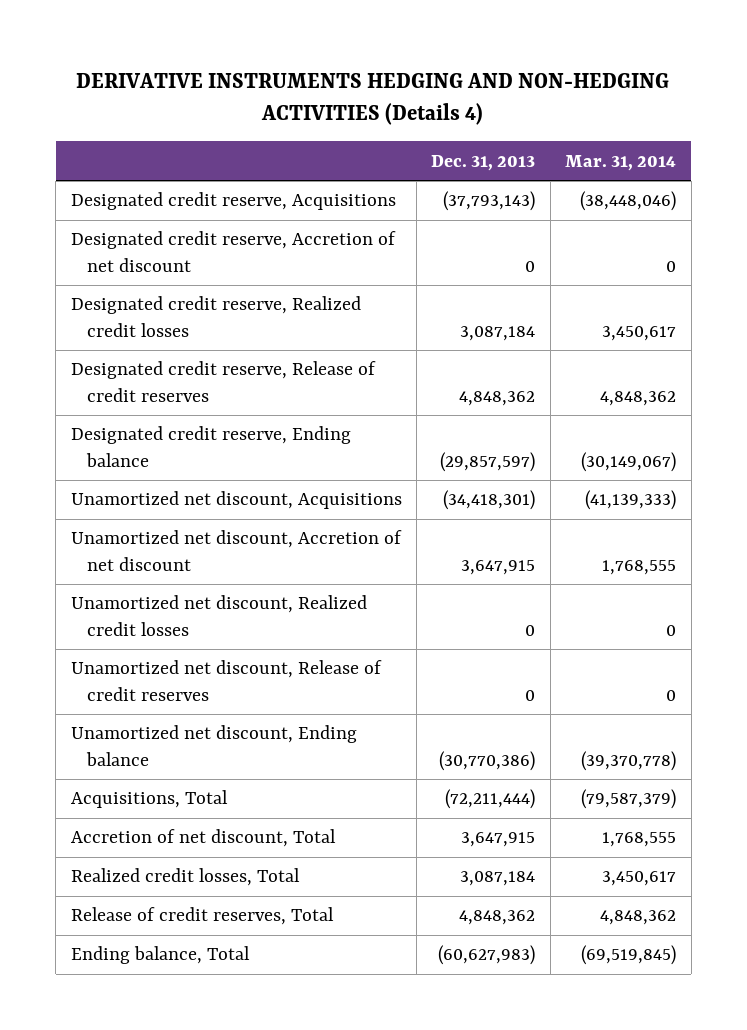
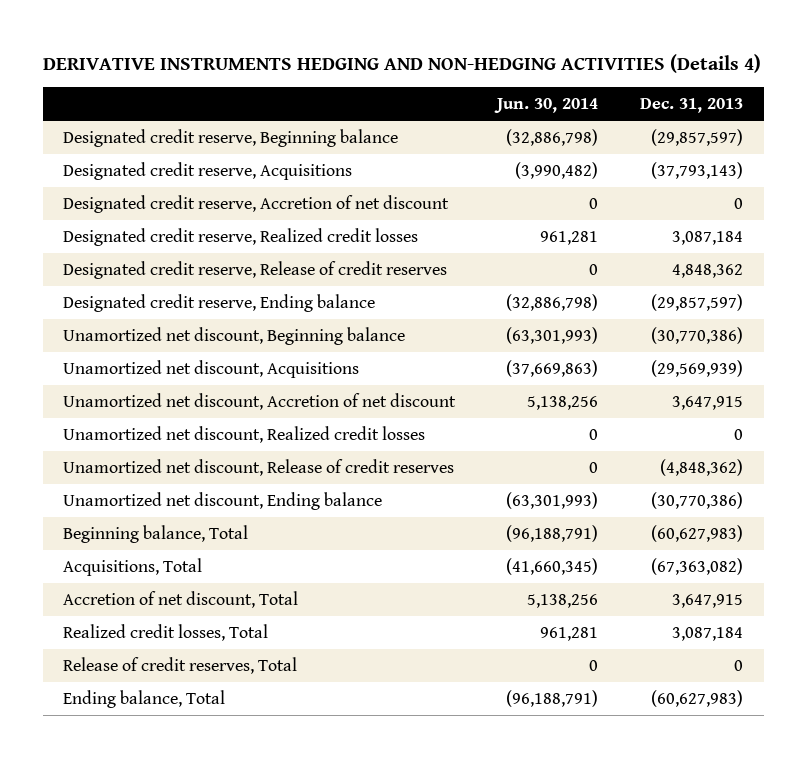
- | Dec. 31, 2013 | Mar. 31, 2014
+ | Jun. 30, 2014 | Dec. 31, 2013
+ Designated credit reserve, Beginning balance | (32,886,798) | (29,857,597)
- Unamortized net discount, Acquisitions | (34,418,301) | (41,139,333)
+ Unamortized net discount, Beginning balance | (63,301,993) | (30,770,386)
+ Unamortized net discount, Acquisitions | (37,669,863) | (29,569,939)
- Unamortized net discount, Release of credit reserves | 0 | 0
+ Unamortized net discount, Release of credit reserves | 0 | (4,848,362)
- Acquisitions, Total | (72,211,444) | (79,587,379)
+ Beginning balance, Total | (96,188,791) | (60,627,983)
+ Acquisitions, Total | (41,660,345) | (67,363,082)
- Release of credit reserves, Total | 4,848,362 | 4,848,362
+ Release of credit reserves, Total | 0 | 0

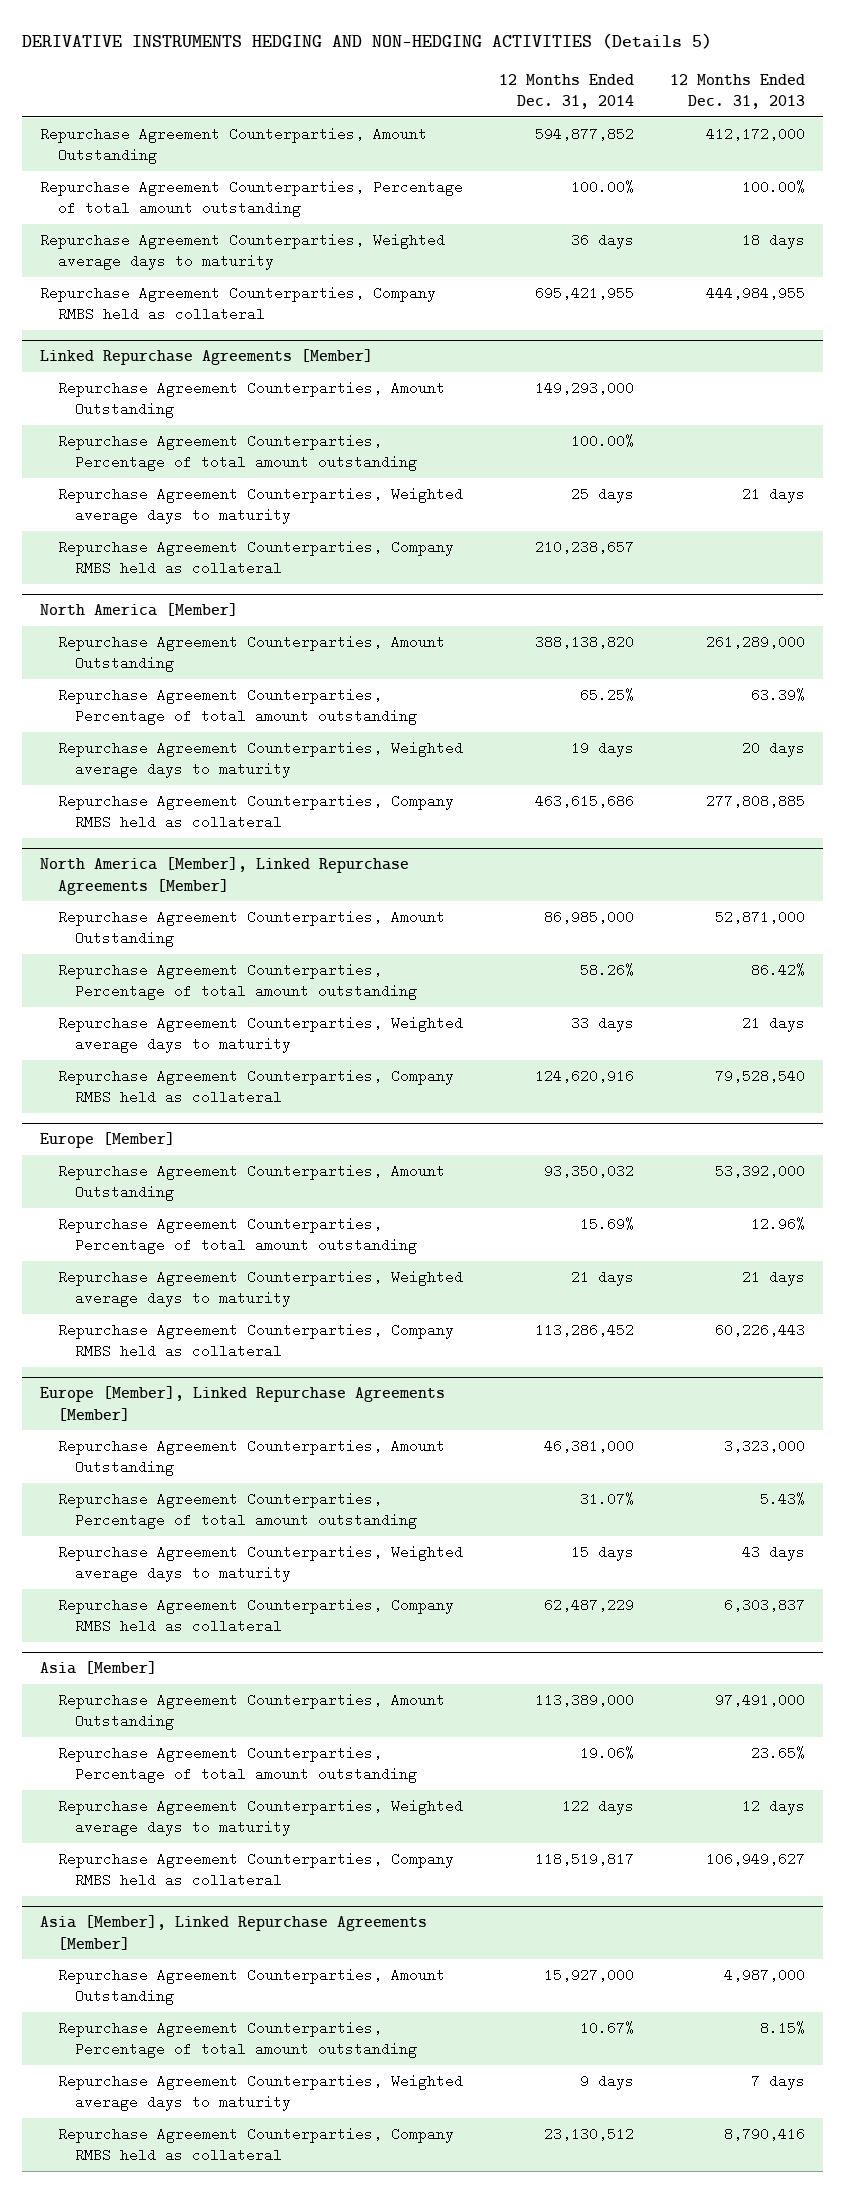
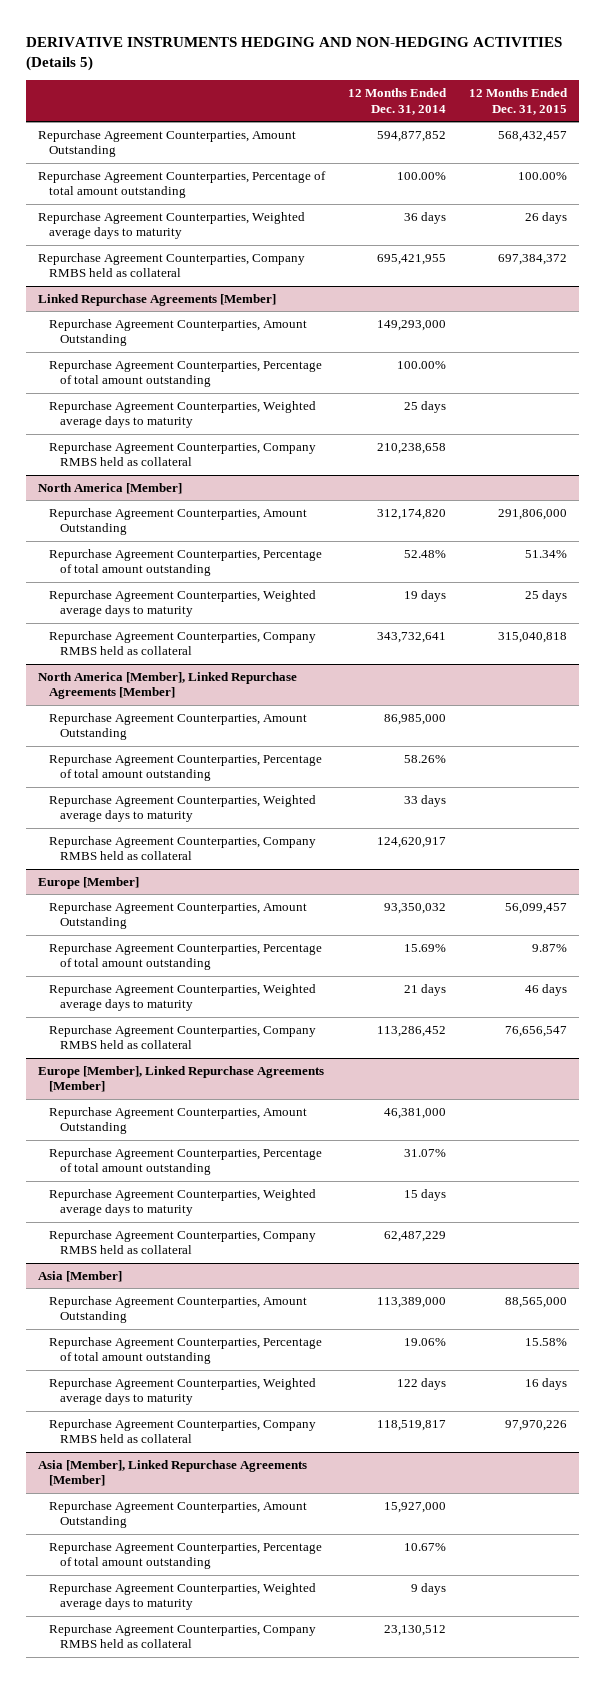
- | 12 Months Ended Dec. 31, 2014 | 12 Months Ended Dec. 31, 2013
+ | 12 Months Ended Dec. 31, 2014 | 12 Months Ended Dec. 31, 2015
@ Linked Repurchase Agreements [Member]
- Repurchase Agreement Counterparties, Company RMBS held as collateral | 210,238,657 |
+ Repurchase Agreement Counterparties, Company RMBS held as collateral | 210,238,658 |
@ North America [Member]
- Repurchase Agreement Counterparties, Amount Outstanding | 388,138,820 | 261,289,000
- Repurchase Agreement Counterparties, Percentage of total amount outstanding | 65.25% | 63.39%
+ Repurchase Agreement Counterparties, Amount Outstanding | 312,174,820 | 291,806,000
+ Repurchase Agreement Counterparties, Percentage of total amount outstanding | 52.48% | 51.34%
- Repurchase Agreement Counterparties, Company RMBS held as collateral | 463,615,686 | 277,808,885
+ Repurchase Agreement Counterparties, Company RMBS held as collateral | 343,732,641 | 315,040,818
@ North America [Member], Linked Repurchase Agreements [Member]
- Repurchase Agreement Counterparties, Company RMBS held as collateral | 124,620,916 | 79,528,540
+ Repurchase Agreement Counterparties, Company RMBS held as collateral | 124,620,917 |

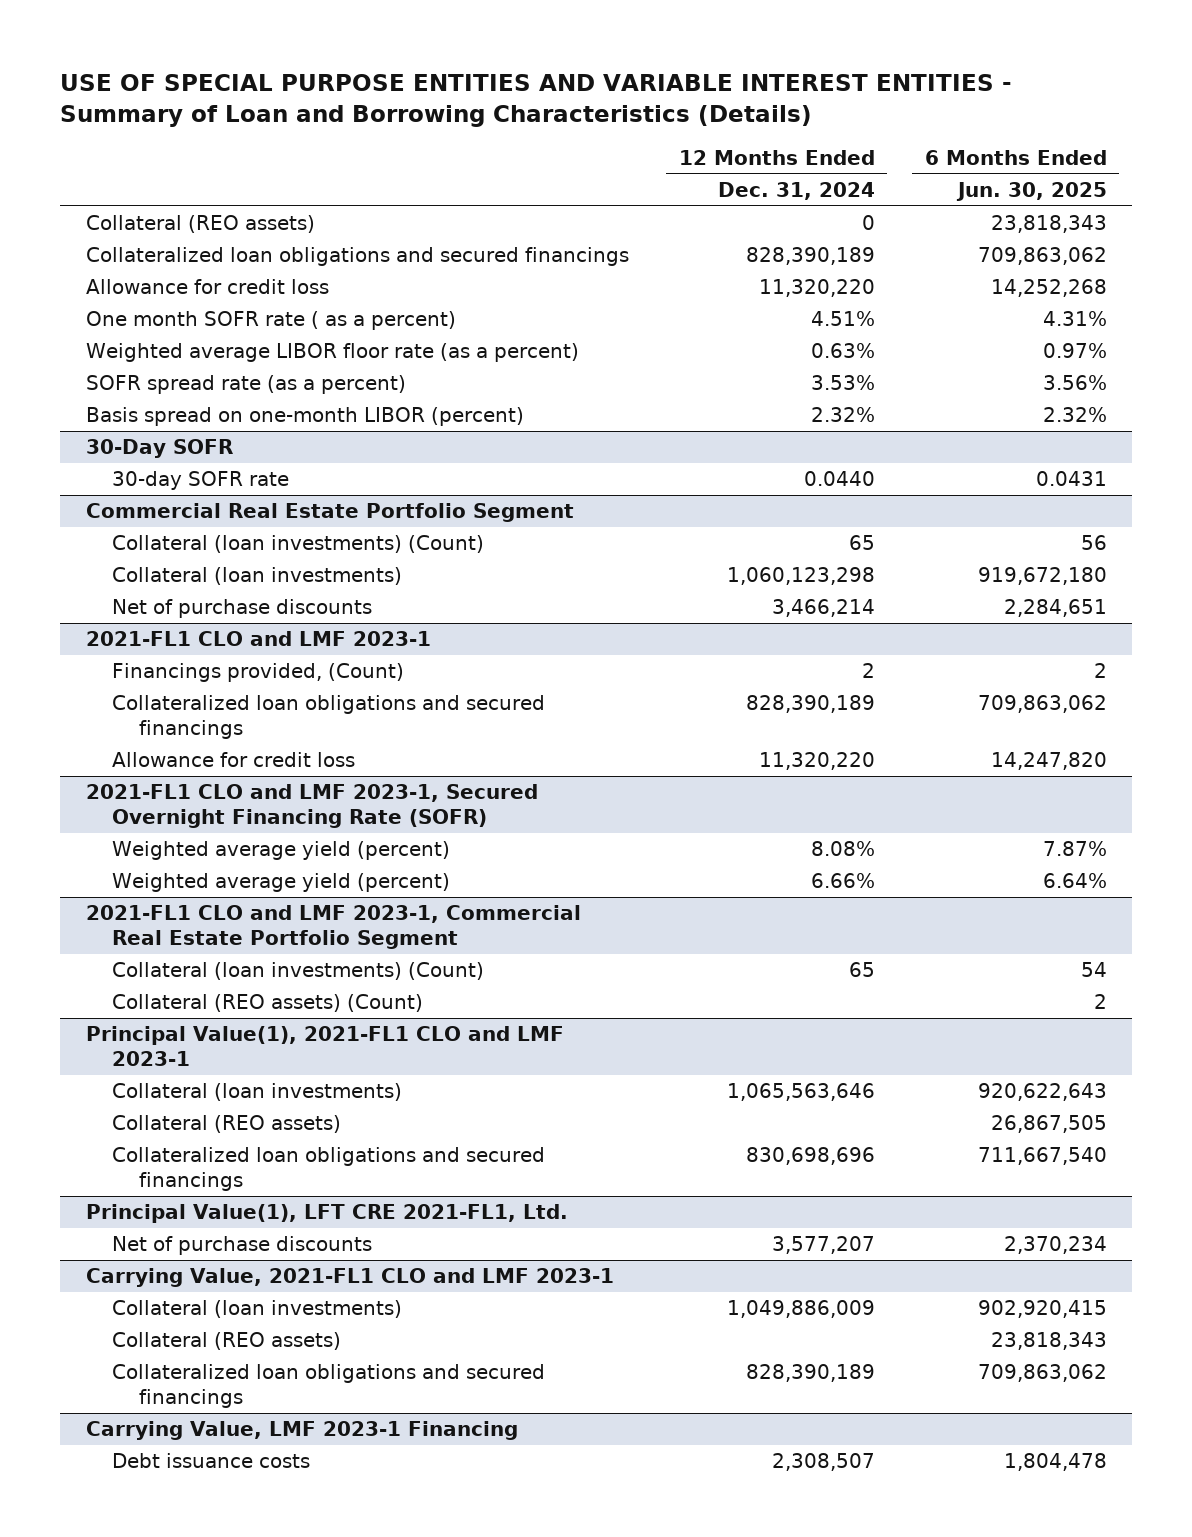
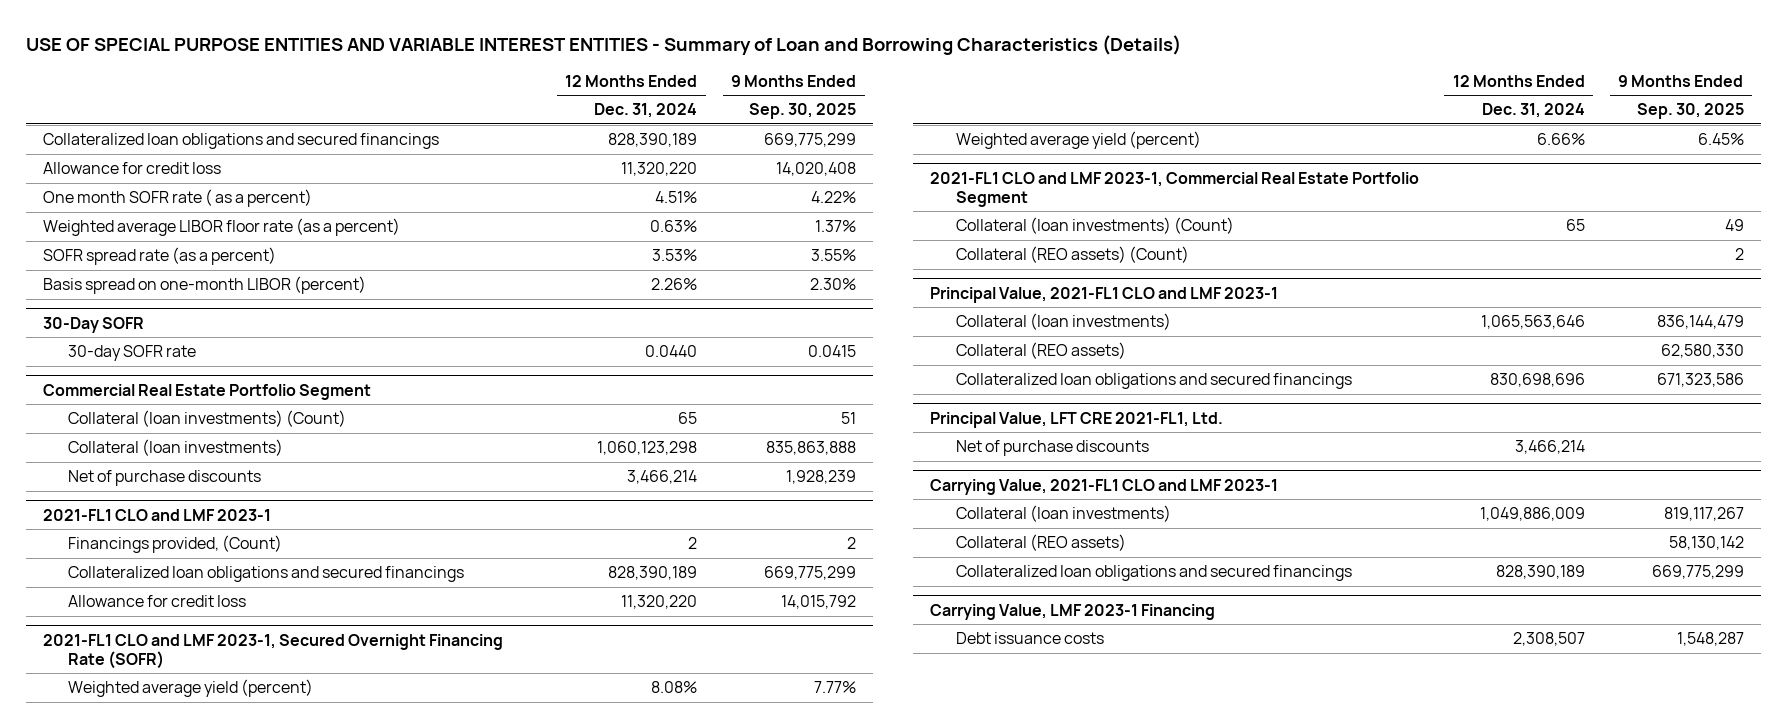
- | 12 Months Ended Dec. 31, 2024 | 6 Months Ended Jun. 30, 2025
+ | 12 Months Ended Dec. 31, 2024 | 9 Months Ended Sep. 30, 2025
- Collateral (REO assets) | 0 | 23,818,343
- Basis spread on one-month LIBOR (percent) | 2.32% | 2.32%
+ Basis spread on one-month LIBOR (percent) | 2.26% | 2.30%
- Principal Value(1), 2021-FL1 CLO and LMF 2023-1
+ Principal Value, 2021-FL1 CLO and LMF 2023-1
- Principal Value(1), LFT CRE 2021-FL1, Ltd.
- Net of purchase discounts | 3,577,207 | 2,370,234
+ Principal Value, LFT CRE 2021-FL1, Ltd.
+ Net of purchase discounts | 3,466,214 |

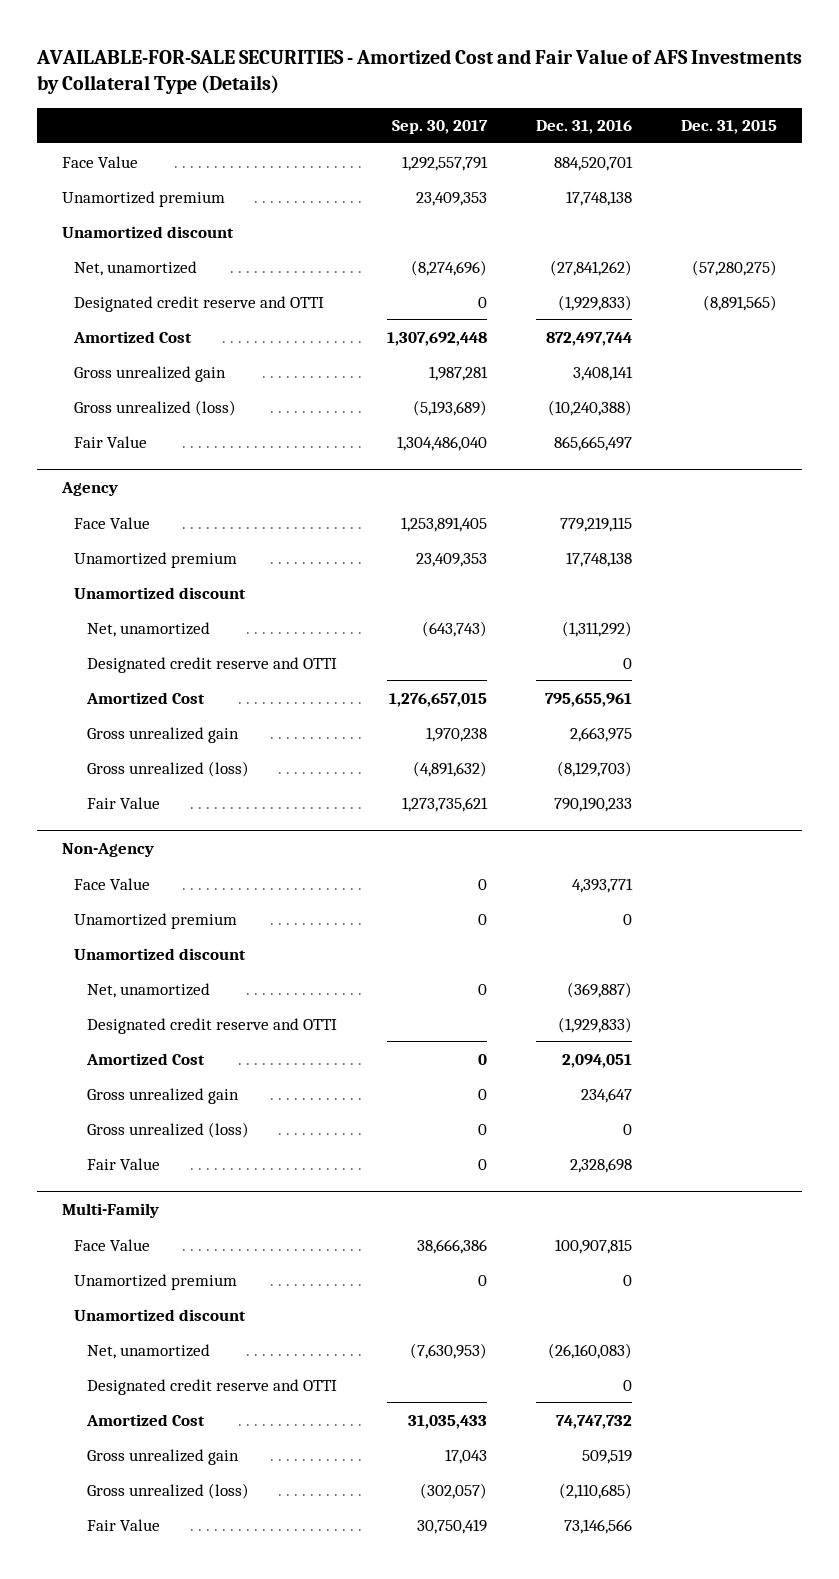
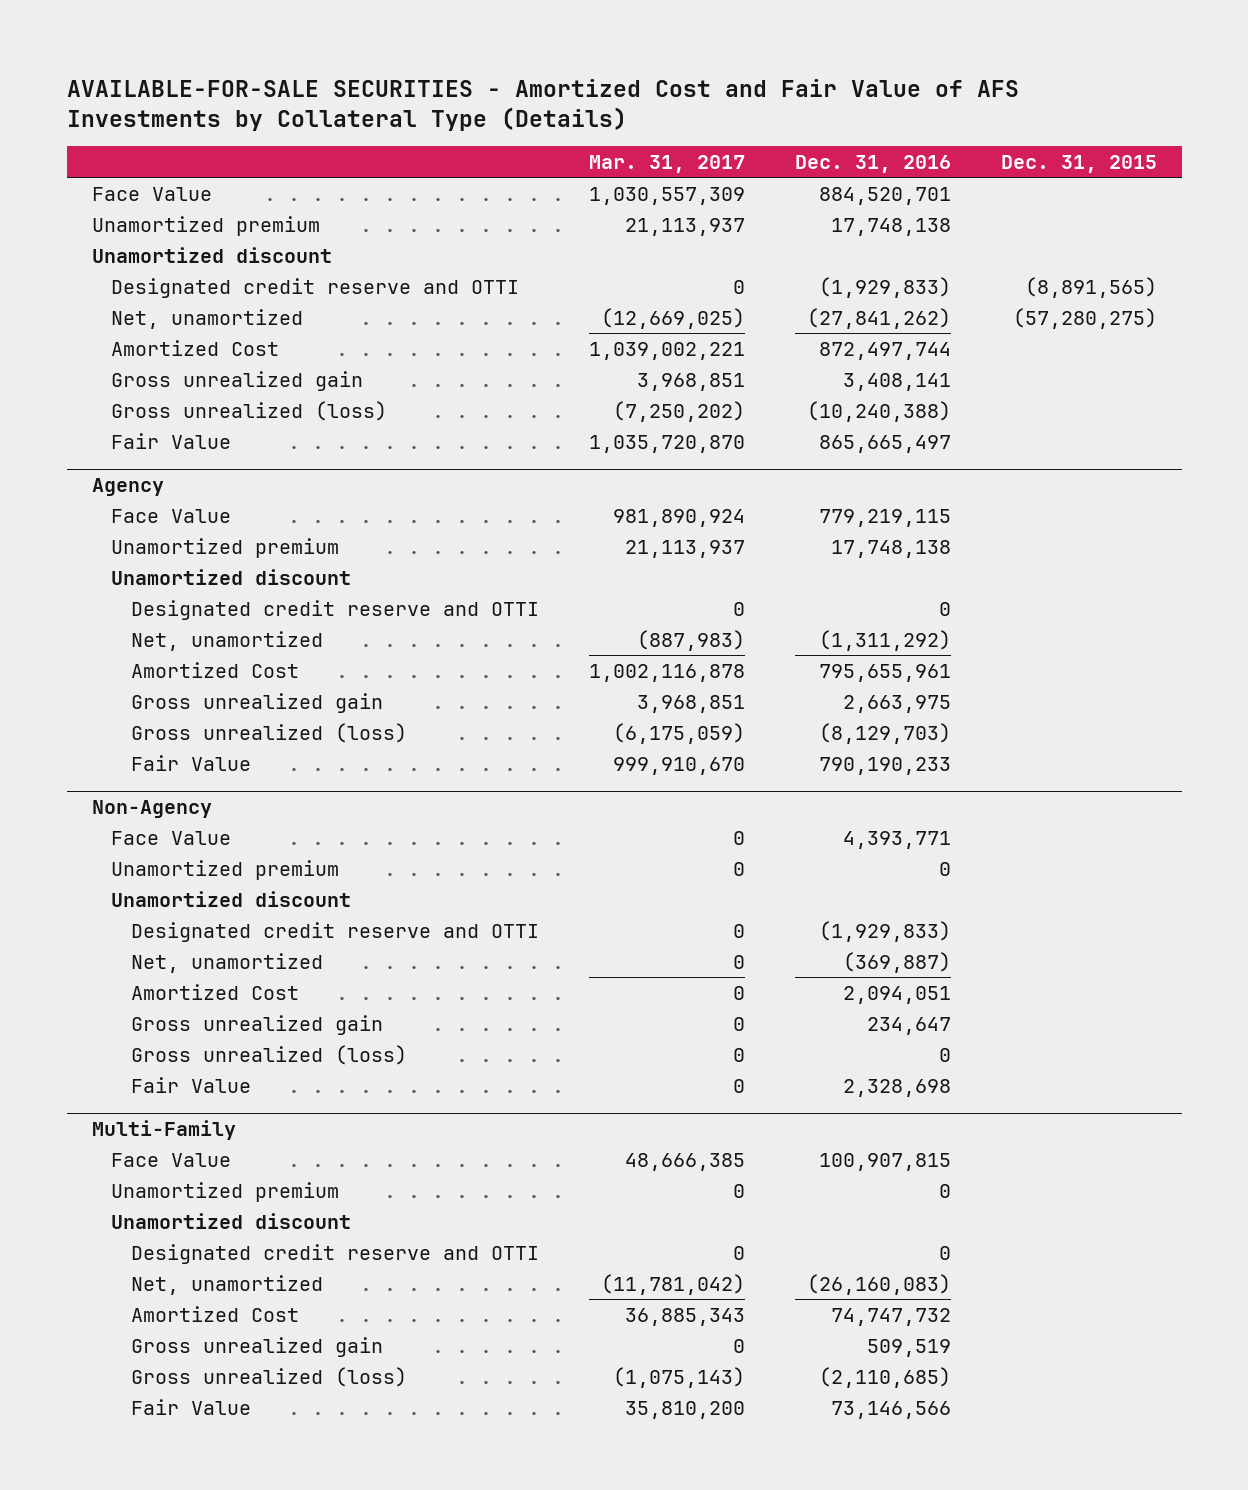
- | Sep. 30, 2017 | Dec. 31, 2016 | Dec. 31, 2015
+ | Mar. 31, 2017 | Dec. 31, 2016 | Dec. 31, 2015
moved down: Net, unamortized | (12,669,025) | (27,841,262) | (57,280,275)
@ Agency
moved down: Net, unamortized | (887,983) | (1,311,292) |
@ Non-Agency
moved down: Net, unamortized | 0 | (369,887) |
@ Multi-Family
moved down: Net, unamortized | (11,781,042) | (26,160,083) |

